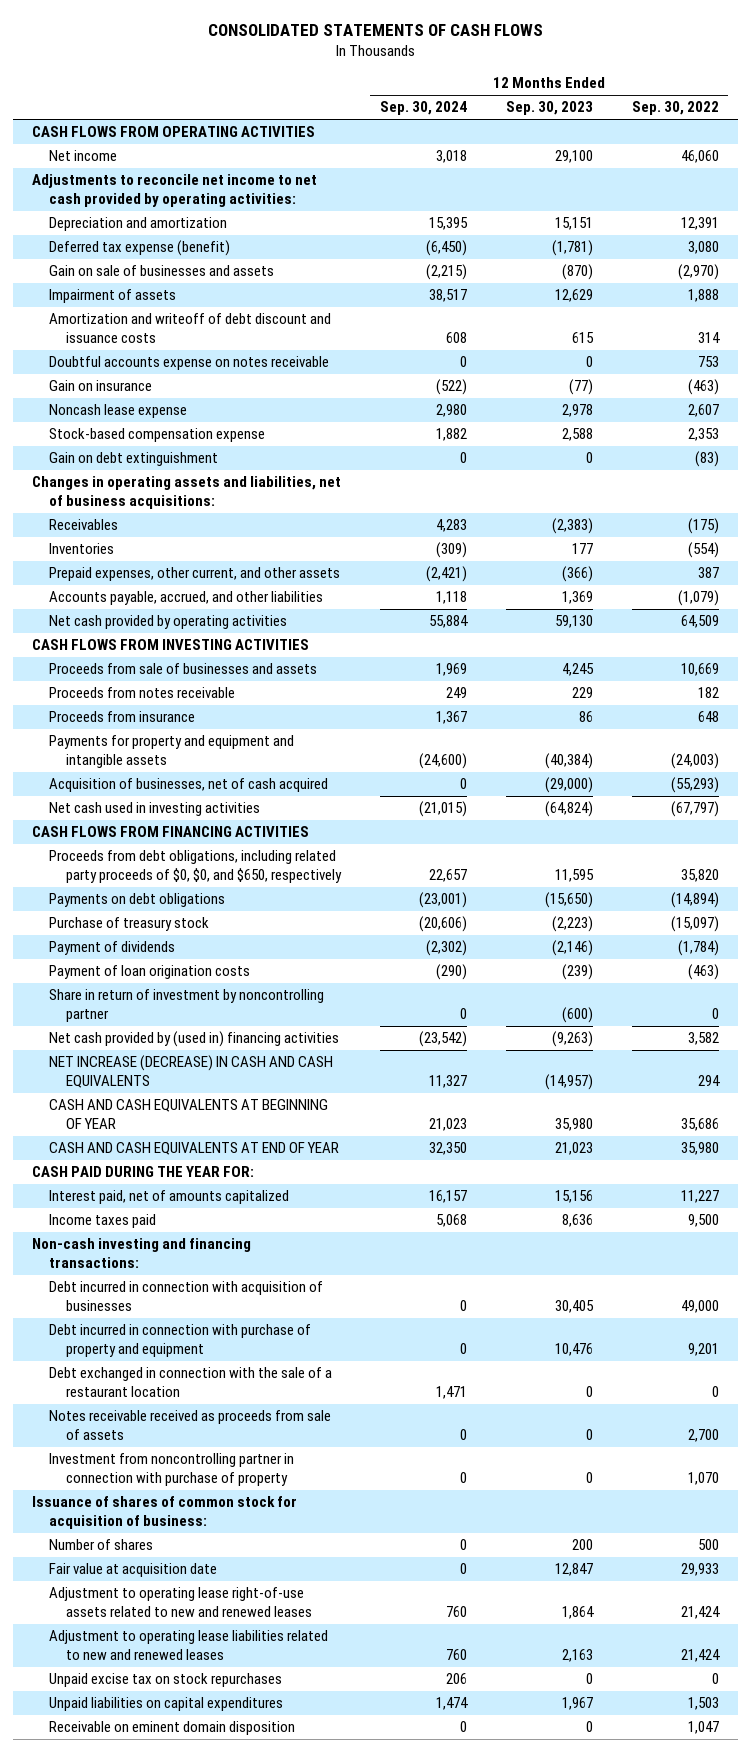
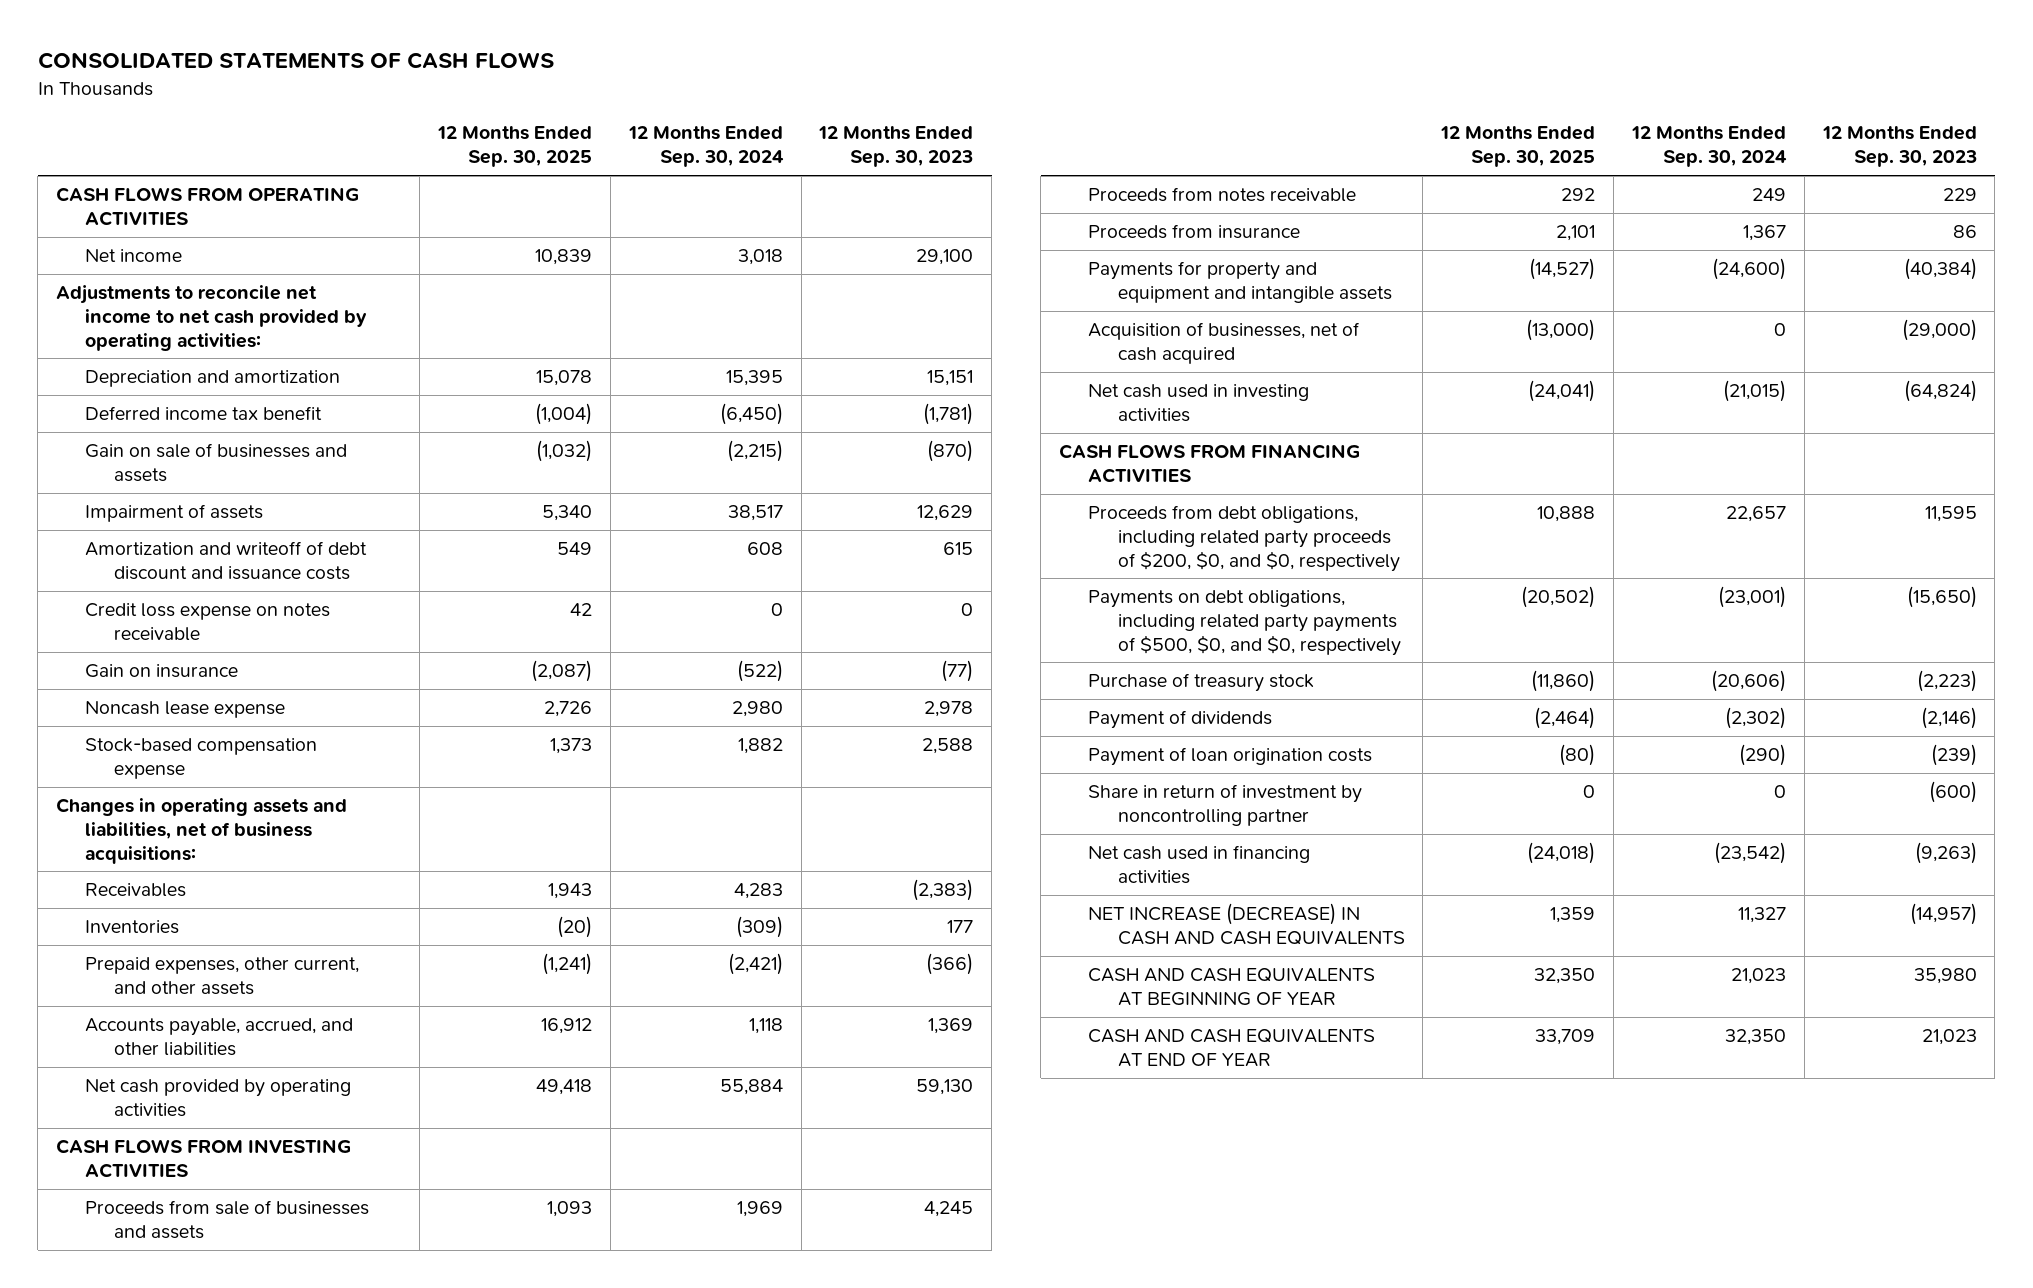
- | 12 Months Ended Sep. 30, 2024 | 12 Months Ended Sep. 30, 2023 | 12 Months Ended Sep. 30, 2022
+ | 12 Months Ended Sep. 30, 2025 | 12 Months Ended Sep. 30, 2024 | 12 Months Ended Sep. 30, 2023
- Deferred tax expense (benefit) | (6,450) | (1,781) | 3,080
+ Deferred income tax benefit | (1,004) | (6,450) | (1,781)
- Doubtful accounts expense on notes receivable | 0 | 0 | 753
+ Credit loss expense on notes receivable | 42 | 0 | 0
- Gain on debt extinguishment | 0 | 0 | (83)
- Proceeds from debt obligations, including related party proceeds of $0, $0, and $650, respectively | 22,657 | 11,595 | 35,820
- Payments on debt obligations | (23,001) | (15,650) | (14,894)
+ Proceeds from debt obligations, including related party proceeds of $200, $0, and $0, respectively | 10,888 | 22,657 | 11,595
+ Payments on debt obligations, including related party payments of $500, $0, and $0, respectively | (20,502) | (23,001) | (15,650)
- Net cash provided by (used in) financing activities | (23,542) | (9,263) | 3,582
+ Net cash used in financing activities | (24,018) | (23,542) | (9,263)
- CASH PAID DURING THE YEAR FOR:
- Interest paid, net of amounts capitalized | 16,157 | 15,156 | 11,227
- Income taxes paid | 5,068 | 8,636 | 9,500
- Non-cash investing and financing transactions:
- Debt incurred in connection with acquisition of businesses | 0 | 30,405 | 49,000
- Debt incurred in connection with purchase of property and equipment | 0 | 10,476 | 9,201
- Debt exchanged in connection with the sale of a restaurant location | 1,471 | 0 | 0
- Notes receivable received as proceeds from sale of assets | 0 | 0 | 2,700
- Investment from noncontrolling partner in connection with purchase of property | 0 | 0 | 1,070
- Issuance of shares of common stock for acquisition of business:
- Number of shares | 0 | 200 | 500
- Fair value at acquisition date | 0 | 12,847 | 29,933
- Adjustment to operating lease right-of-use assets related to new and renewed leases | 760 | 1,864 | 21,424
- Adjustment to operating lease liabilities related to new and renewed leases | 760 | 2,163 | 21,424
- Unpaid excise tax on stock repurchases | 206 | 0 | 0
- Unpaid liabilities on capital expenditures | 1,474 | 1,967 | 1,503
- Receivable on eminent domain disposition | 0 | 0 | 1,047

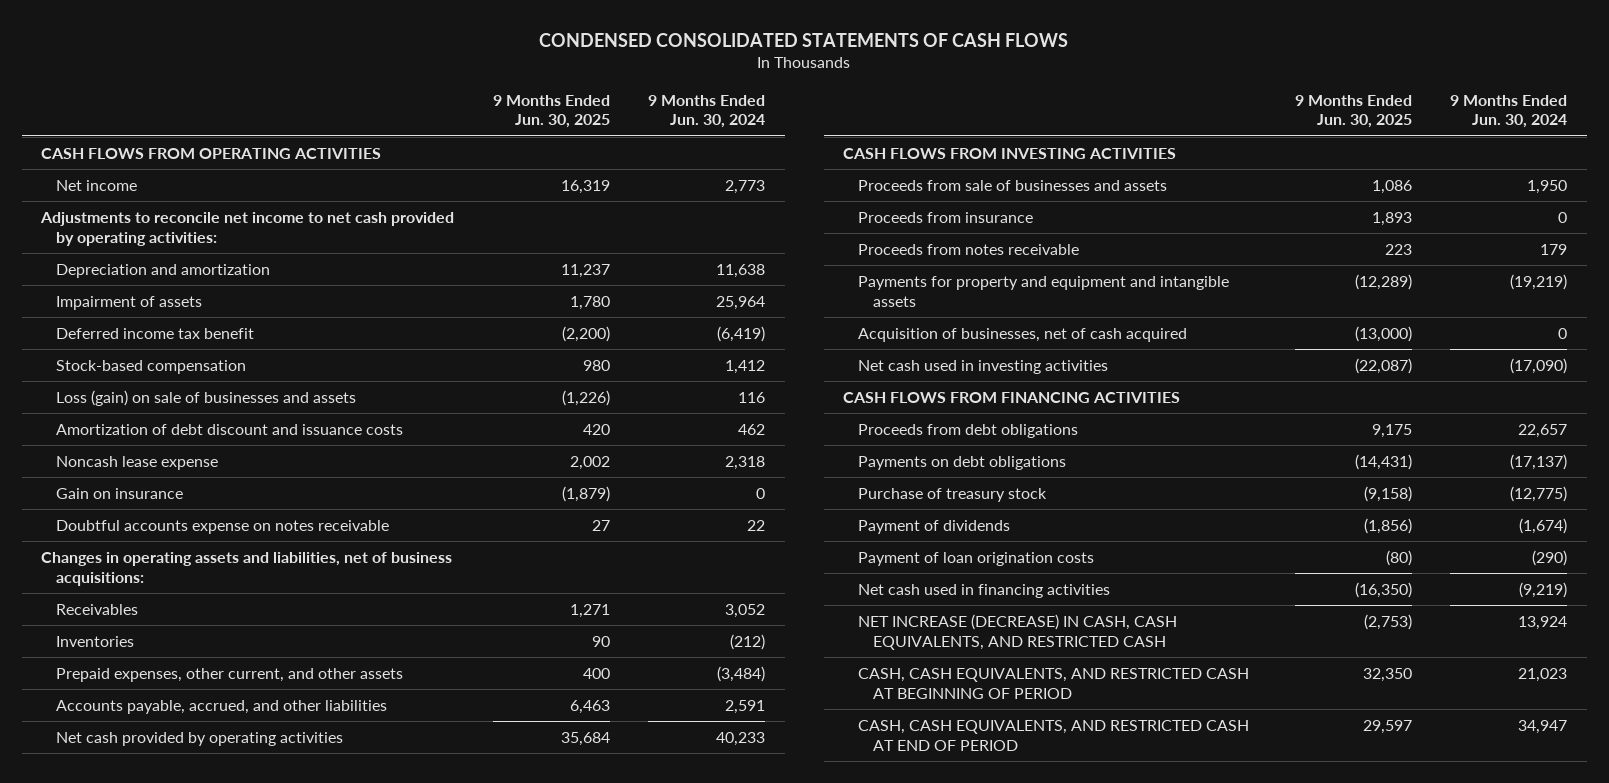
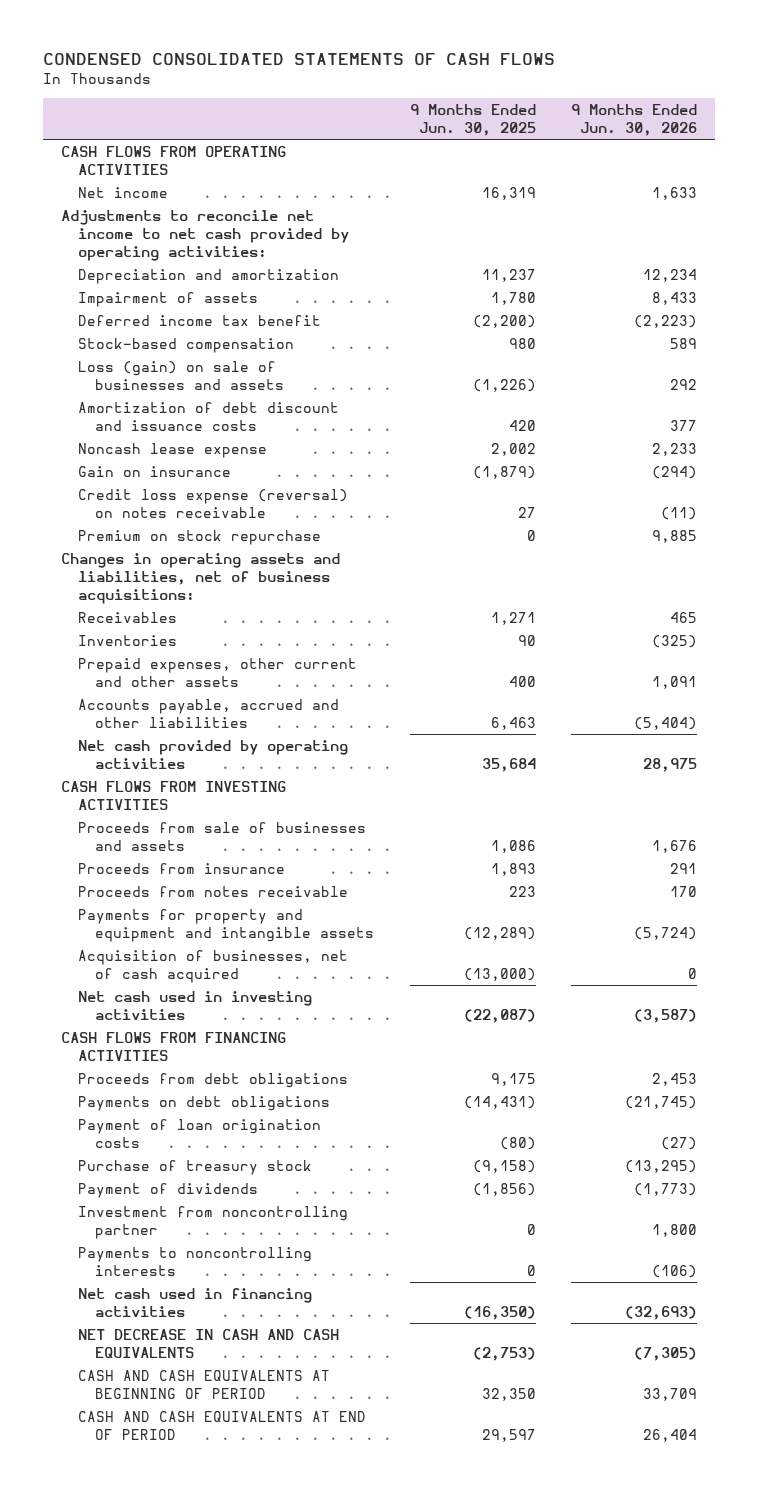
- | 9 Months Ended Jun. 30, 2025 | 9 Months Ended Jun. 30, 2024
+ | 9 Months Ended Jun. 30, 2025 | 9 Months Ended Jun. 30, 2026
- Doubtful accounts expense on notes receivable | 27 | 22
+ Credit loss expense (reversal) on notes receivable | 27 | (11)
+ Premium on stock repurchase | 0 | 9,885
- Prepaid expenses, other current, and other assets | 400 | (3,484)
- Accounts payable, accrued, and other liabilities | 6,463 | 2,591
+ Prepaid expenses, other current and other assets | 400 | 1,091
+ Accounts payable, accrued and other liabilities | 6,463 | (5,404)
moved up: Payment of loan origination costs | (80) | (27)
+ Investment from noncontrolling partner | 0 | 1,800
+ Payments to noncontrolling interests | 0 | (106)
- NET INCREASE (DECREASE) IN CASH, CASH EQUIVALENTS, AND RESTRICTED CASH | (2,753) | 13,924
- CASH, CASH EQUIVALENTS, AND RESTRICTED CASH AT BEGINNING OF PERIOD | 32,350 | 21,023
- CASH, CASH EQUIVALENTS, AND RESTRICTED CASH AT END OF PERIOD | 29,597 | 34,947
+ NET DECREASE IN CASH AND CASH EQUIVALENTS | (2,753) | (7,305)
+ CASH AND CASH EQUIVALENTS AT BEGINNING OF PERIOD | 32,350 | 33,709
+ CASH AND CASH EQUIVALENTS AT END OF PERIOD | 29,597 | 26,404

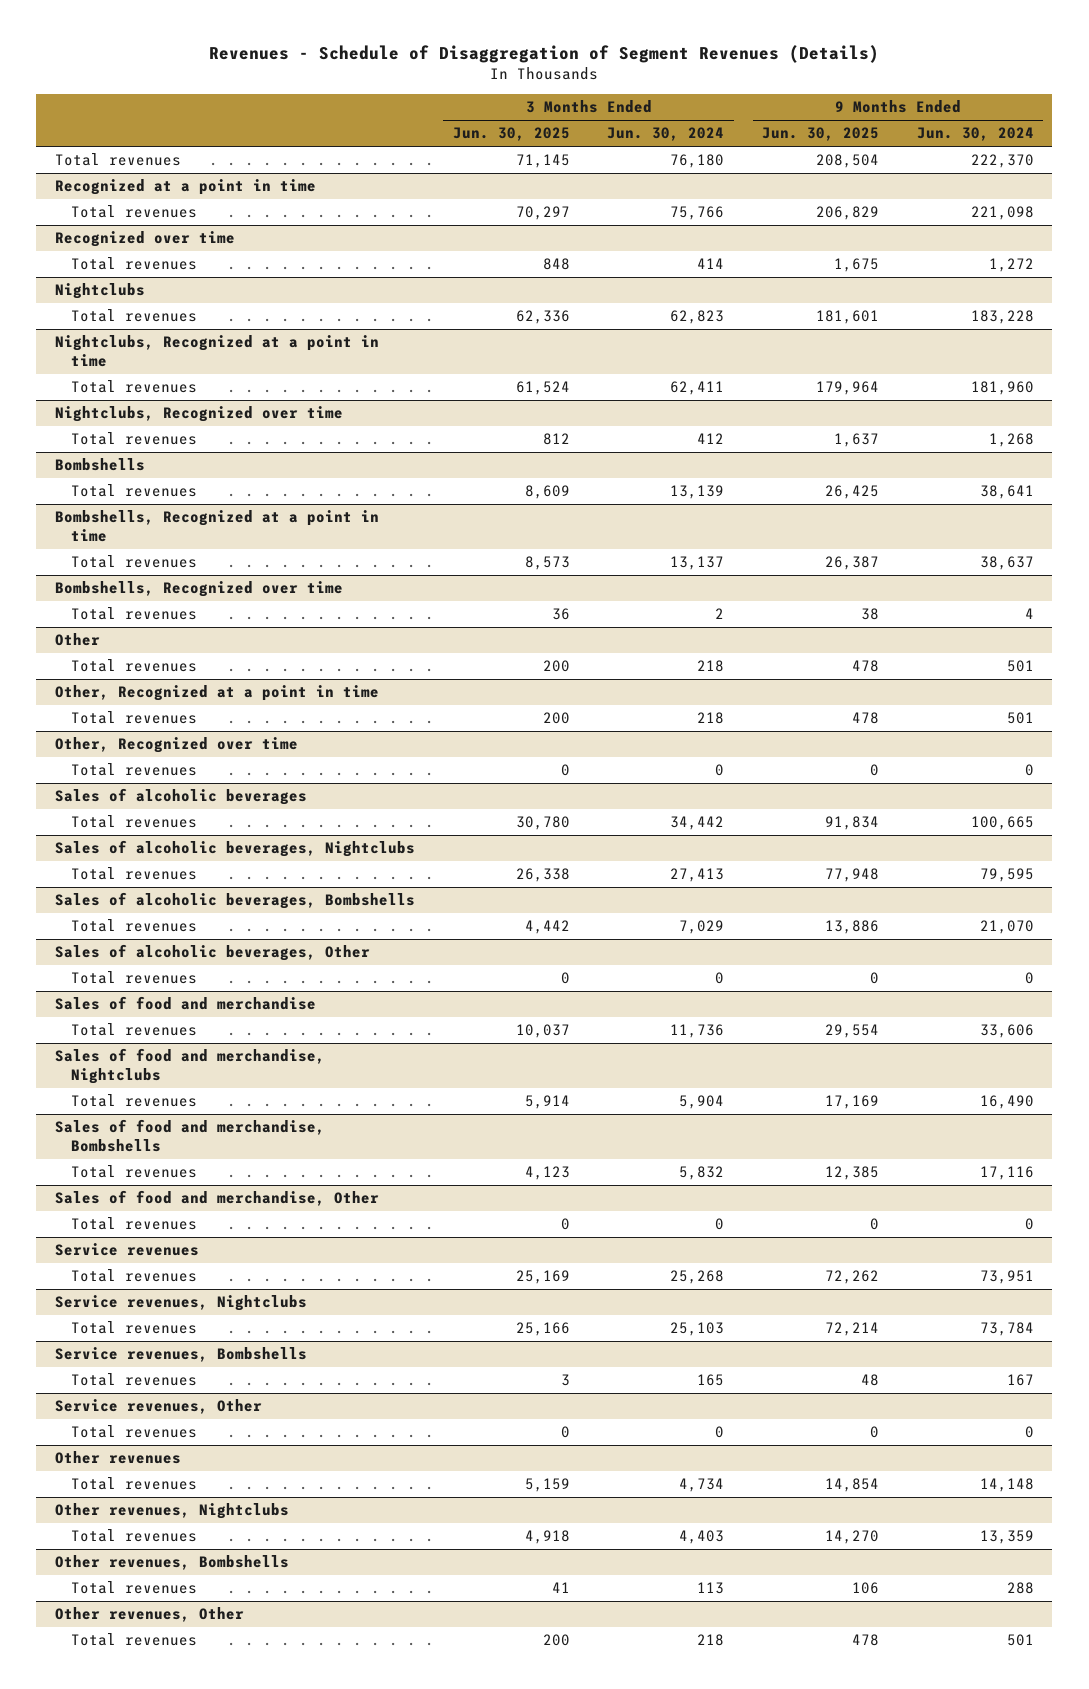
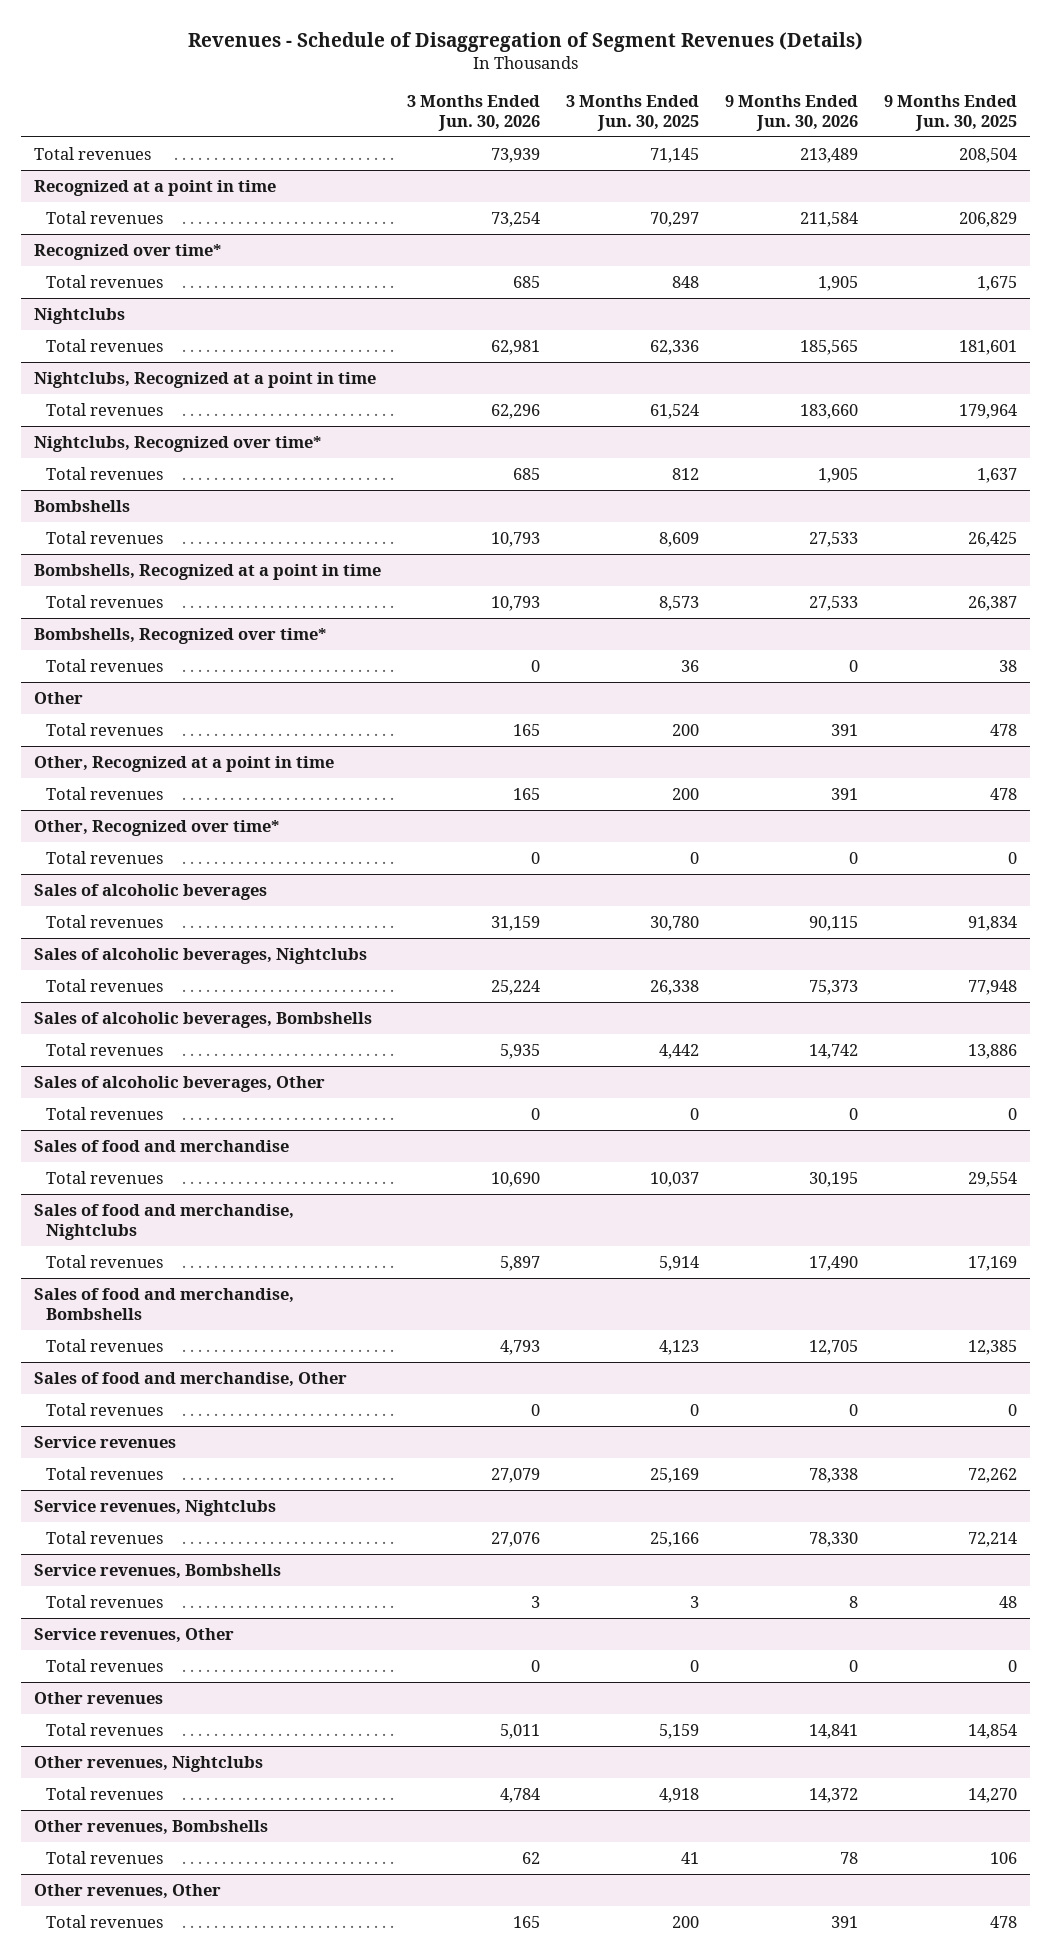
- | 3 Months Ended Jun. 30, 2025 | 3 Months Ended Jun. 30, 2024 | 9 Months Ended Jun. 30, 2025 | 9 Months Ended Jun. 30, 2024
+ | 3 Months Ended Jun. 30, 2026 | 3 Months Ended Jun. 30, 2025 | 9 Months Ended Jun. 30, 2026 | 9 Months Ended Jun. 30, 2025
- Recognized over time
+ Recognized over time*
- Nightclubs, Recognized over time
+ Nightclubs, Recognized over time*
- Bombshells, Recognized over time
+ Bombshells, Recognized over time*
- Other, Recognized over time
+ Other, Recognized over time*

